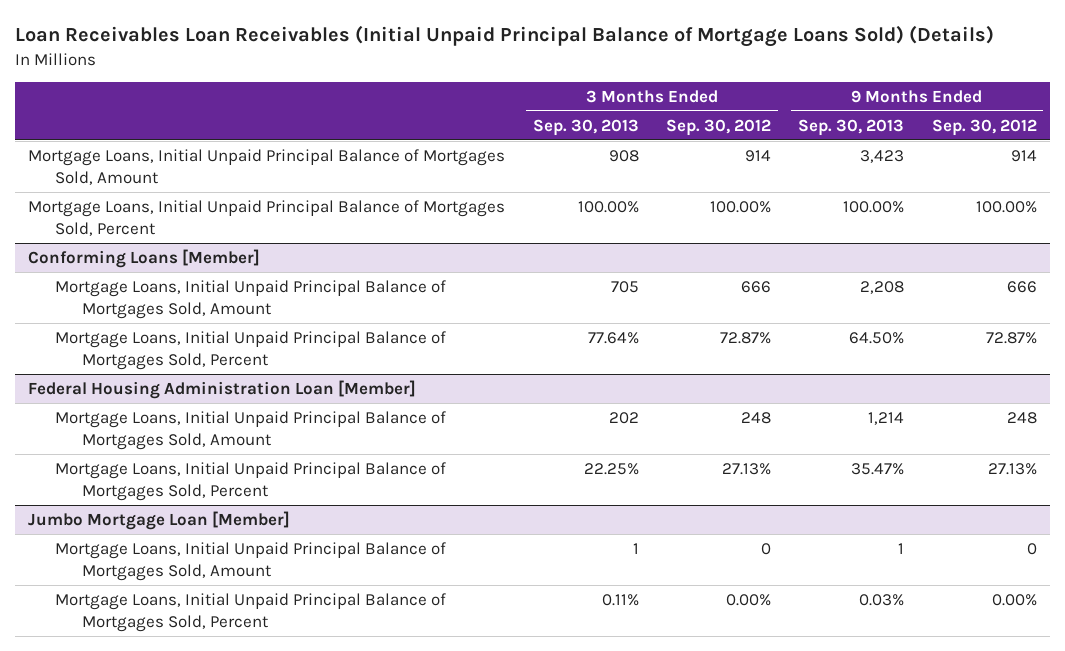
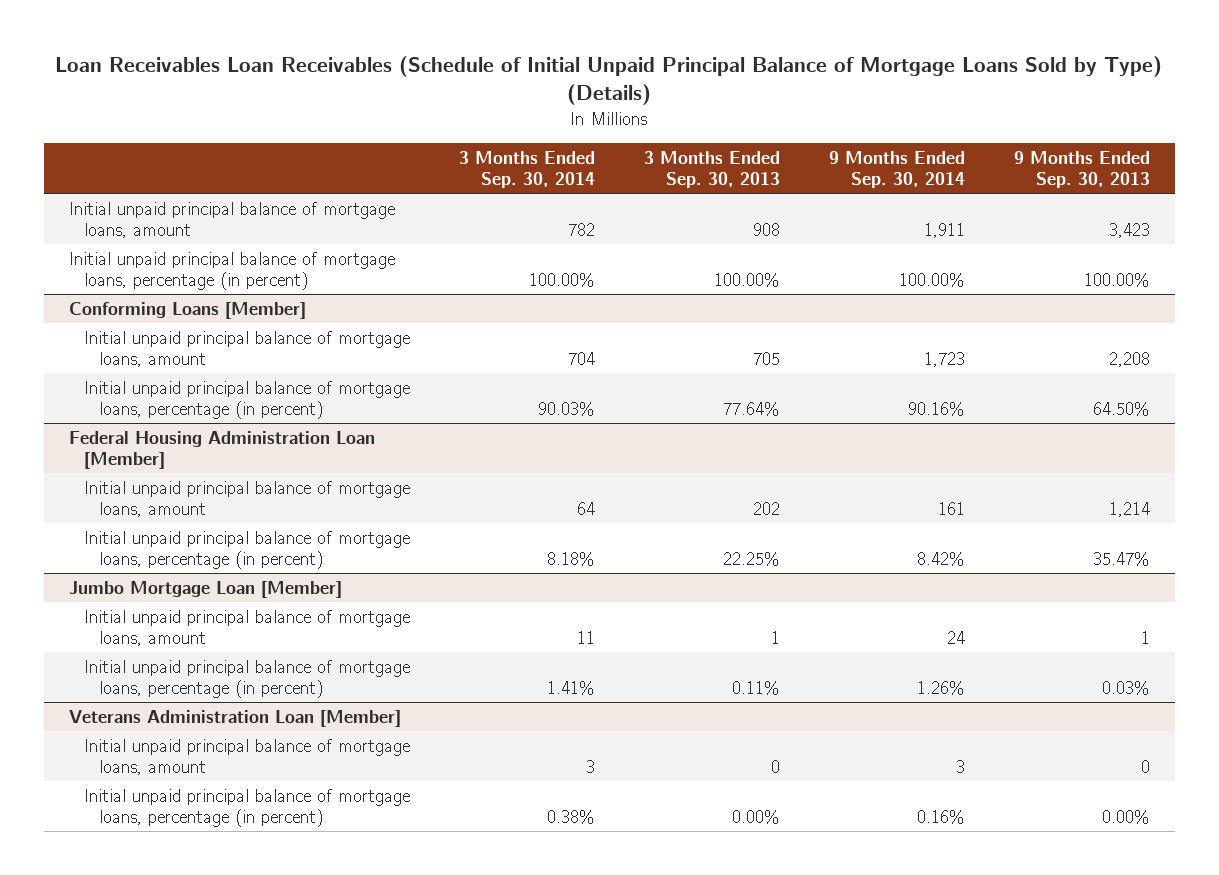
- Loan Receivables Loan Receivables (Initial Unpaid Principal Balance of Mortgage Loans Sold) (Details)
+ Loan Receivables Loan Receivables (Schedule of Initial Unpaid Principal Balance of Mortgage Loans Sold by Type) (Details)
- | 3 Months Ended Sep. 30, 2013 | 3 Months Ended Sep. 30, 2012 | 9 Months Ended Sep. 30, 2013 | 9 Months Ended Sep. 30, 2012
+ | 3 Months Ended Sep. 30, 2014 | 3 Months Ended Sep. 30, 2013 | 9 Months Ended Sep. 30, 2014 | 9 Months Ended Sep. 30, 2013
- Mortgage Loans, Initial Unpaid Principal Balance of Mortgages Sold, Amount | 908 | 914 | 3,423 | 914
- Mortgage Loans, Initial Unpaid Principal Balance of Mortgages Sold, Percent | 100.00% | 100.00% | 100.00% | 100.00%
+ Initial unpaid principal balance of mortgage loans, amount | 782 | 908 | 1,911 | 3,423
+ Initial unpaid principal balance of mortgage loans, percentage (in percent) | 100.00% | 100.00% | 100.00% | 100.00%
@ Conforming Loans [Member]
- Mortgage Loans, Initial Unpaid Principal Balance of Mortgages Sold, Amount | 705 | 666 | 2,208 | 666
- Mortgage Loans, Initial Unpaid Principal Balance of Mortgages Sold, Percent | 77.64% | 72.87% | 64.50% | 72.87%
+ Initial unpaid principal balance of mortgage loans, amount | 704 | 705 | 1,723 | 2,208
+ Initial unpaid principal balance of mortgage loans, percentage (in percent) | 90.03% | 77.64% | 90.16% | 64.50%
@ Federal Housing Administration Loan [Member]
- Mortgage Loans, Initial Unpaid Principal Balance of Mortgages Sold, Amount | 202 | 248 | 1,214 | 248
- Mortgage Loans, Initial Unpaid Principal Balance of Mortgages Sold, Percent | 22.25% | 27.13% | 35.47% | 27.13%
+ Initial unpaid principal balance of mortgage loans, amount | 64 | 202 | 161 | 1,214
+ Initial unpaid principal balance of mortgage loans, percentage (in percent) | 8.18% | 22.25% | 8.42% | 35.47%
@ Jumbo Mortgage Loan [Member]
- Mortgage Loans, Initial Unpaid Principal Balance of Mortgages Sold, Amount | 1 | 0 | 1 | 0
- Mortgage Loans, Initial Unpaid Principal Balance of Mortgages Sold, Percent | 0.11% | 0.00% | 0.03% | 0.00%
+ Initial unpaid principal balance of mortgage loans, amount | 11 | 1 | 24 | 1
+ Initial unpaid principal balance of mortgage loans, percentage (in percent) | 1.41% | 0.11% | 1.26% | 0.03%
+ Veterans Administration Loan [Member]
+ Initial unpaid principal balance of mortgage loans, amount | 3 | 0 | 3 | 0
+ Initial unpaid principal balance of mortgage loans, percentage (in percent) | 0.38% | 0.00% | 0.16% | 0.00%

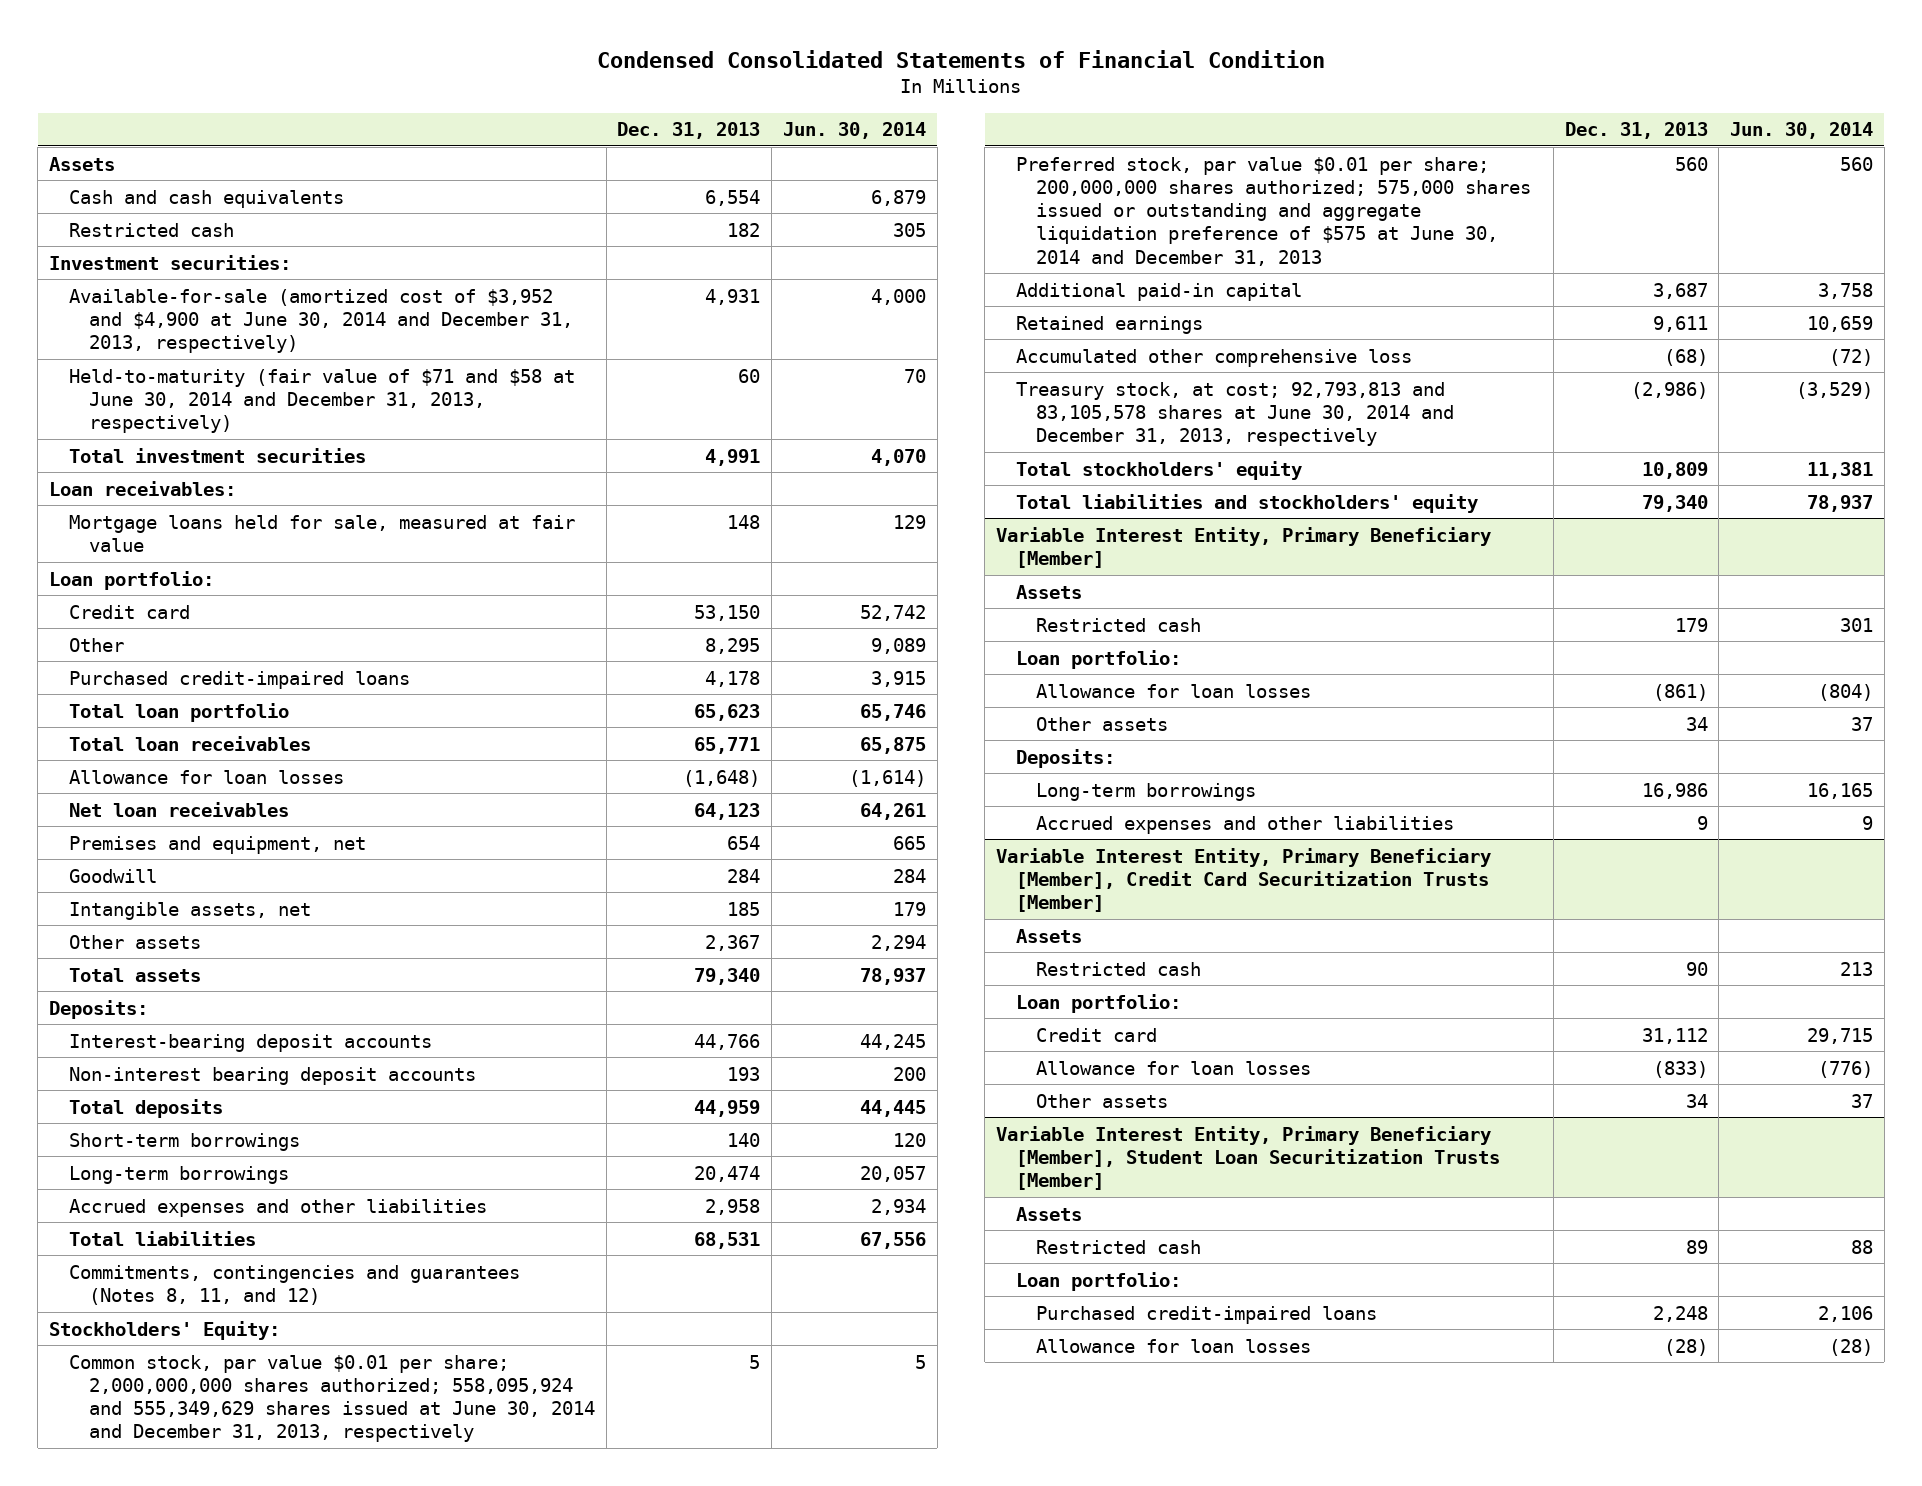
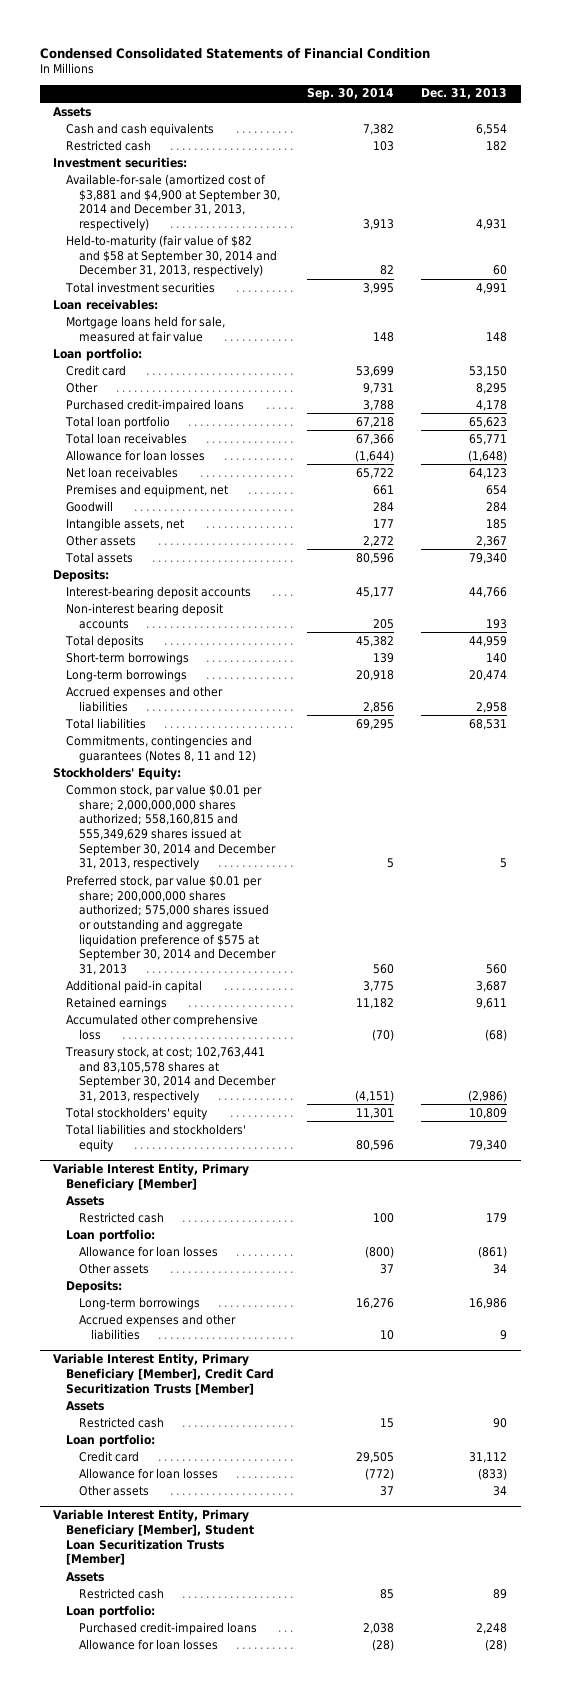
- | Dec. 31, 2013 | Jun. 30, 2014
+ | Sep. 30, 2014 | Dec. 31, 2013
- Available-for-sale (amortized cost of $3,952 and $4,900 at June 30, 2014 and December 31, 2013, respectively) | 4,931 | 4,000
- Held-to-maturity (fair value of $71 and $58 at June 30, 2014 and December 31, 2013, respectively) | 60 | 70
+ Available-for-sale (amortized cost of $3,881 and $4,900 at September 30, 2014 and December 31, 2013, respectively) | 3,913 | 4,931
+ Held-to-maturity (fair value of $82 and $58 at September 30, 2014 and December 31, 2013, respectively) | 82 | 60
- Commitments, contingencies and guarantees (Notes 8, 11, and 12)
+ Commitments, contingencies and guarantees (Notes 8, 11 and 12)
- Common stock, par value $0.01 per share; 2,000,000,000 shares authorized; 558,095,924 and 555,349,629 shares issued at June 30, 2014 and December 31, 2013, respectively | 5 | 5
- Preferred stock, par value $0.01 per share; 200,000,000 shares authorized; 575,000 shares issued or outstanding and aggregate liquidation preference of $575 at June 30, 2014 and December 31, 2013 | 560 | 560
+ Common stock, par value $0.01 per share; 2,000,000,000 shares authorized; 558,160,815 and 555,349,629 shares issued at September 30, 2014 and December 31, 2013, respectively | 5 | 5
+ Preferred stock, par value $0.01 per share; 200,000,000 shares authorized; 575,000 shares issued or outstanding and aggregate liquidation preference of $575 at September 30, 2014 and December 31, 2013 | 560 | 560
- Treasury stock, at cost; 92,793,813 and 83,105,578 shares at June 30, 2014 and December 31, 2013, respectively | (2,986) | (3,529)
+ Treasury stock, at cost; 102,763,441 and 83,105,578 shares at September 30, 2014 and December 31, 2013, respectively | (4,151) | (2,986)

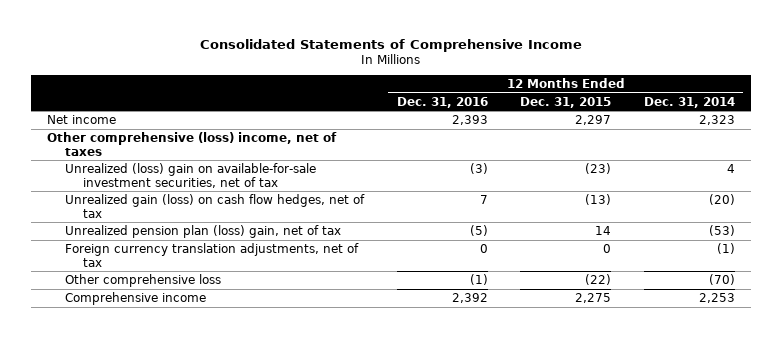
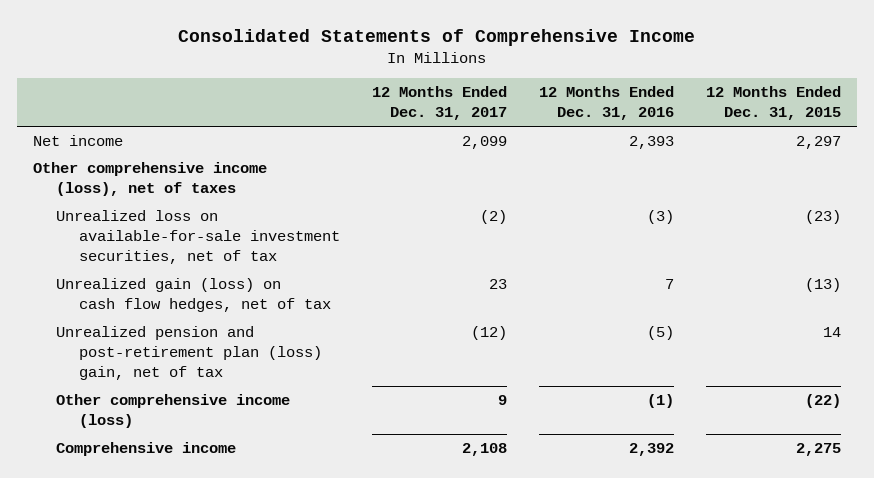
- | 12 Months Ended Dec. 31, 2016 | 12 Months Ended Dec. 31, 2015 | 12 Months Ended Dec. 31, 2014
+ | 12 Months Ended Dec. 31, 2017 | 12 Months Ended Dec. 31, 2016 | 12 Months Ended Dec. 31, 2015
- Other comprehensive (loss) income, net of taxes
- Unrealized (loss) gain on available-for-sale investment securities, net of tax | (3) | (23) | 4
+ Other comprehensive income (loss), net of taxes
+ Unrealized loss on available-for-sale investment securities, net of tax | (2) | (3) | (23)
- Unrealized pension plan (loss) gain, net of tax | (5) | 14 | (53)
- Foreign currency translation adjustments, net of tax | 0 | 0 | (1)
- Other comprehensive loss | (1) | (22) | (70)
+ Unrealized pension and post-retirement plan (loss) gain, net of tax | (12) | (5) | 14
+ Other comprehensive income (loss) | 9 | (1) | (22)

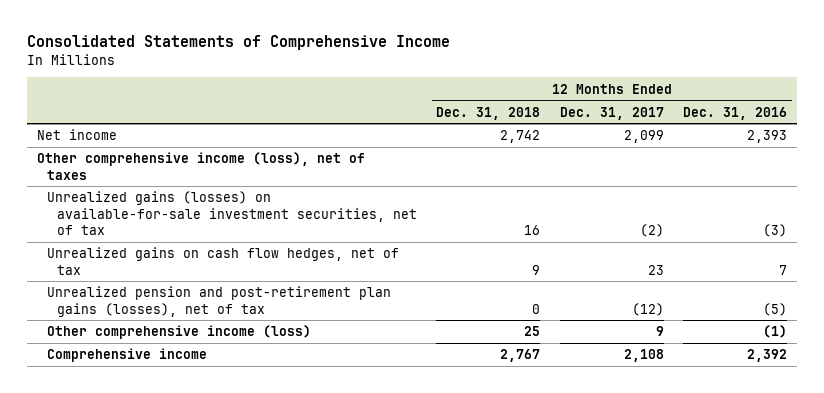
- | 12 Months Ended Dec. 31, 2017 | 12 Months Ended Dec. 31, 2016 | 12 Months Ended Dec. 31, 2015
+ | 12 Months Ended Dec. 31, 2018 | 12 Months Ended Dec. 31, 2017 | 12 Months Ended Dec. 31, 2016
- Unrealized loss on available-for-sale investment securities, net of tax | (2) | (3) | (23)
- Unrealized gain (loss) on cash flow hedges, net of tax | 23 | 7 | (13)
- Unrealized pension and post-retirement plan (loss) gain, net of tax | (12) | (5) | 14
+ Unrealized gains (losses) on available-for-sale investment securities, net of tax | 16 | (2) | (3)
+ Unrealized gains on cash flow hedges, net of tax | 9 | 23 | 7
+ Unrealized pension and post-retirement plan gains (losses), net of tax | 0 | (12) | (5)

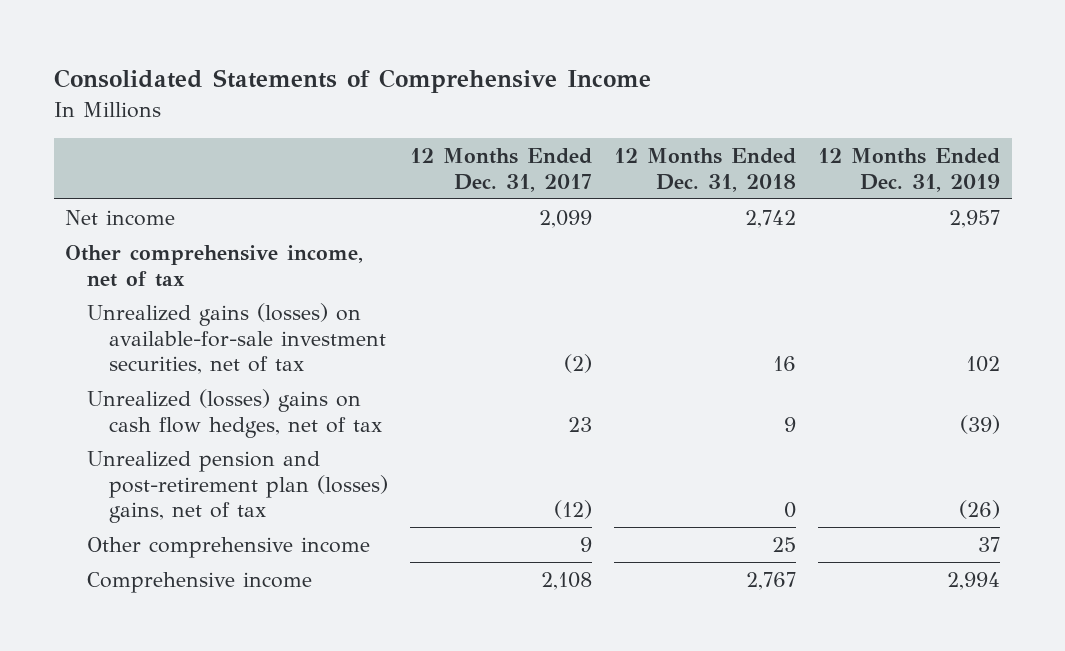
- | 12 Months Ended Dec. 31, 2018 | 12 Months Ended Dec. 31, 2017 | 12 Months Ended Dec. 31, 2016
+ | 12 Months Ended Dec. 31, 2017 | 12 Months Ended Dec. 31, 2018 | 12 Months Ended Dec. 31, 2019
- Other comprehensive income (loss), net of taxes
+ Other comprehensive income, net of tax
- Unrealized gains on cash flow hedges, net of tax | 9 | 23 | 7
- Unrealized pension and post-retirement plan gains (losses), net of tax | 0 | (12) | (5)
- Other comprehensive income (loss) | 25 | 9 | (1)
+ Unrealized (losses) gains on cash flow hedges, net of tax | 23 | 9 | (39)
+ Unrealized pension and post-retirement plan (losses) gains, net of tax | (12) | 0 | (26)
+ Other comprehensive income | 9 | 25 | 37

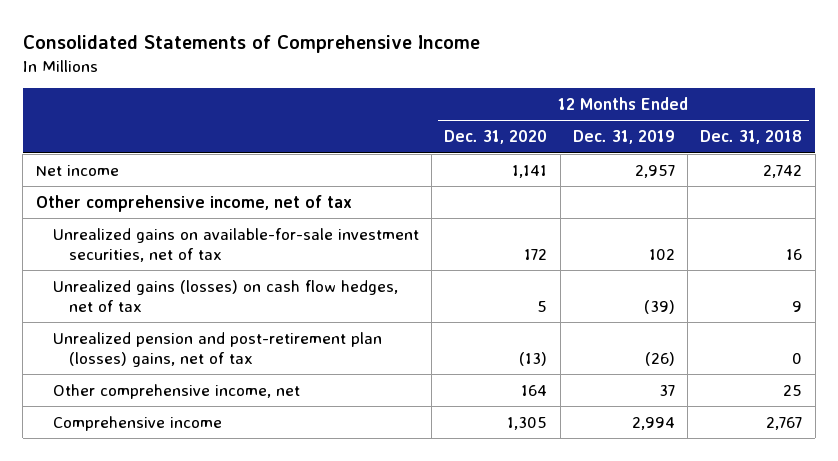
- | 12 Months Ended Dec. 31, 2017 | 12 Months Ended Dec. 31, 2018 | 12 Months Ended Dec. 31, 2019
+ | 12 Months Ended Dec. 31, 2020 | 12 Months Ended Dec. 31, 2019 | 12 Months Ended Dec. 31, 2018
- Unrealized gains (losses) on available-for-sale investment securities, net of tax | (2) | 16 | 102
- Unrealized (losses) gains on cash flow hedges, net of tax | 23 | 9 | (39)
+ Unrealized gains on available-for-sale investment securities, net of tax | 172 | 102 | 16
+ Unrealized gains (losses) on cash flow hedges, net of tax | 5 | (39) | 9
- Other comprehensive income | 9 | 25 | 37
+ Other comprehensive income, net | 164 | 37 | 25

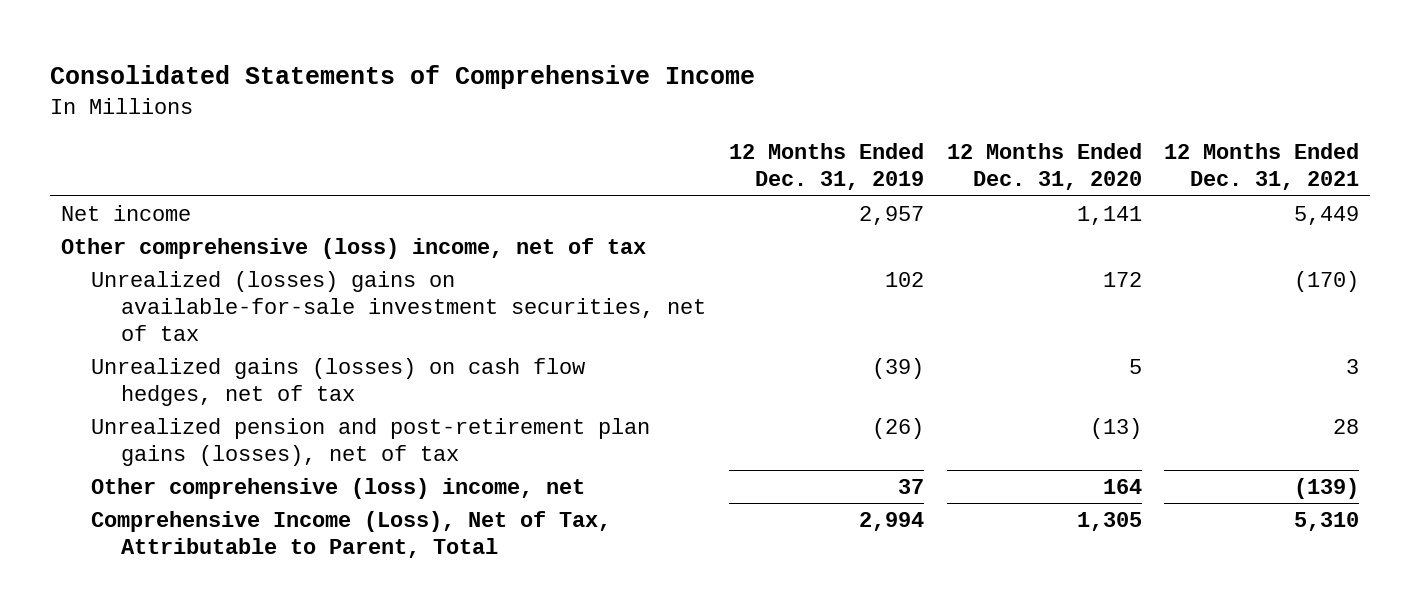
- | 12 Months Ended Dec. 31, 2020 | 12 Months Ended Dec. 31, 2019 | 12 Months Ended Dec. 31, 2018
+ | 12 Months Ended Dec. 31, 2019 | 12 Months Ended Dec. 31, 2020 | 12 Months Ended Dec. 31, 2021
- Other comprehensive income, net of tax
- Unrealized gains on available-for-sale investment securities, net of tax | 172 | 102 | 16
+ Other comprehensive (loss) income, net of tax
+ Unrealized (losses) gains on available-for-sale investment securities, net of tax | 102 | 172 | (170)
- Unrealized pension and post-retirement plan (losses) gains, net of tax | (13) | (26) | 0
- Other comprehensive income, net | 164 | 37 | 25
- Comprehensive income | 1,305 | 2,994 | 2,767
+ Unrealized pension and post-retirement plan gains (losses), net of tax | (26) | (13) | 28
+ Other comprehensive (loss) income, net | 37 | 164 | (139)
+ Comprehensive Income (Loss), Net of Tax, Attributable to Parent, Total | 2,994 | 1,305 | 5,310

